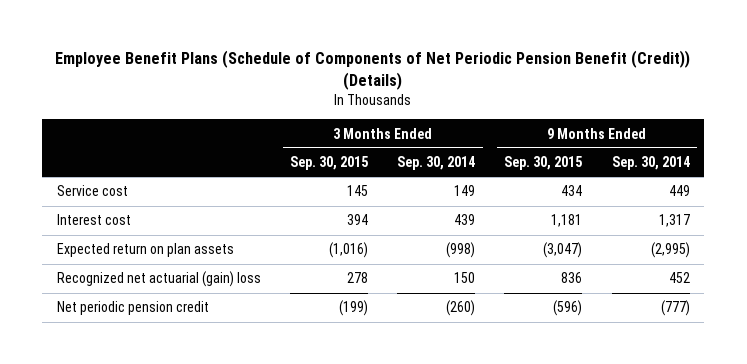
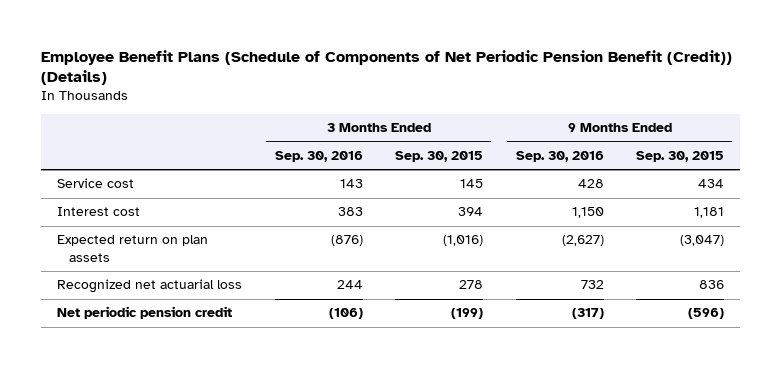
- | 3 Months Ended Sep. 30, 2015 | 3 Months Ended Sep. 30, 2014 | 9 Months Ended Sep. 30, 2015 | 9 Months Ended Sep. 30, 2014
+ | 3 Months Ended Sep. 30, 2016 | 3 Months Ended Sep. 30, 2015 | 9 Months Ended Sep. 30, 2016 | 9 Months Ended Sep. 30, 2015
- Recognized net actuarial (gain) loss | 278 | 150 | 836 | 452
+ Recognized net actuarial loss | 244 | 278 | 732 | 836

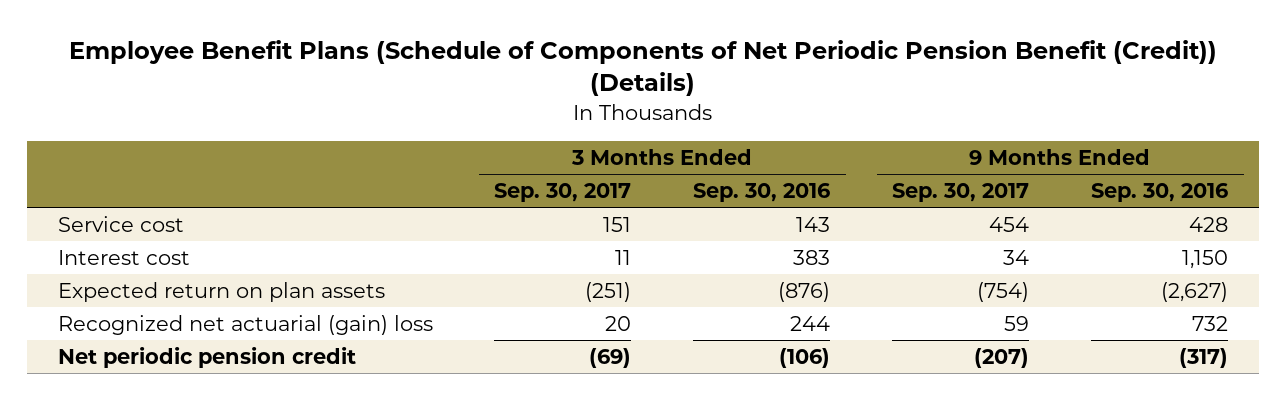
- | 3 Months Ended Sep. 30, 2016 | 3 Months Ended Sep. 30, 2015 | 9 Months Ended Sep. 30, 2016 | 9 Months Ended Sep. 30, 2015
+ | 3 Months Ended Sep. 30, 2017 | 3 Months Ended Sep. 30, 2016 | 9 Months Ended Sep. 30, 2017 | 9 Months Ended Sep. 30, 2016
- Recognized net actuarial loss | 244 | 278 | 732 | 836
+ Recognized net actuarial (gain) loss | 20 | 244 | 59 | 732

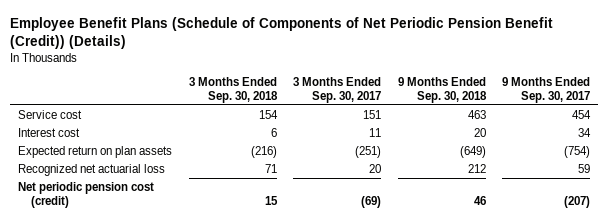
- | 3 Months Ended Sep. 30, 2017 | 3 Months Ended Sep. 30, 2016 | 9 Months Ended Sep. 30, 2017 | 9 Months Ended Sep. 30, 2016
+ | 3 Months Ended Sep. 30, 2018 | 3 Months Ended Sep. 30, 2017 | 9 Months Ended Sep. 30, 2018 | 9 Months Ended Sep. 30, 2017
- Recognized net actuarial (gain) loss | 20 | 244 | 59 | 732
- Net periodic pension credit | (69) | (106) | (207) | (317)
+ Recognized net actuarial loss | 71 | 20 | 212 | 59
+ Net periodic pension cost (credit) | 15 | (69) | 46 | (207)

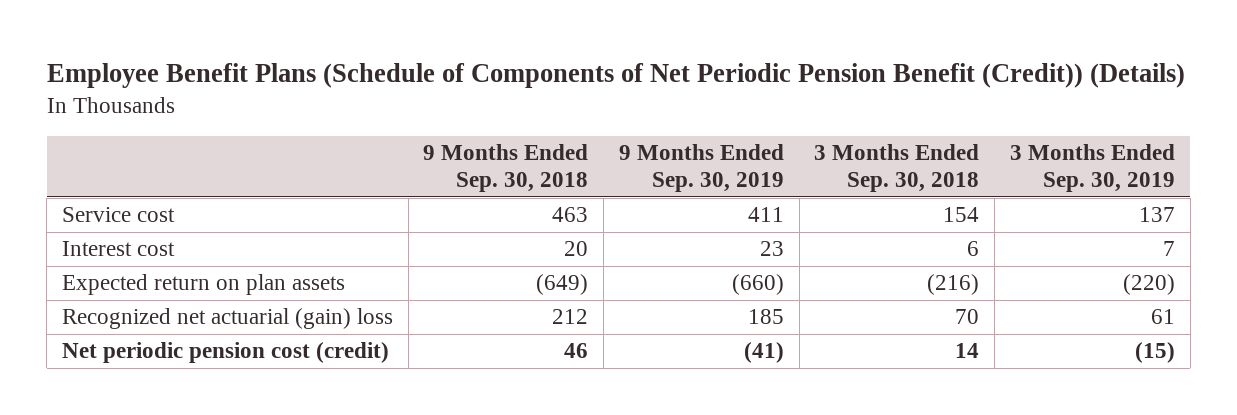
- | 3 Months Ended Sep. 30, 2018 | 3 Months Ended Sep. 30, 2017 | 9 Months Ended Sep. 30, 2018 | 9 Months Ended Sep. 30, 2017
+ | 9 Months Ended Sep. 30, 2018 | 9 Months Ended Sep. 30, 2019 | 3 Months Ended Sep. 30, 2018 | 3 Months Ended Sep. 30, 2019
- Recognized net actuarial loss | 71 | 20 | 212 | 59
- Net periodic pension cost (credit) | 15 | (69) | 46 | (207)
+ Recognized net actuarial (gain) loss | 212 | 185 | 70 | 61
+ Net periodic pension cost (credit) | 46 | (41) | 14 | (15)

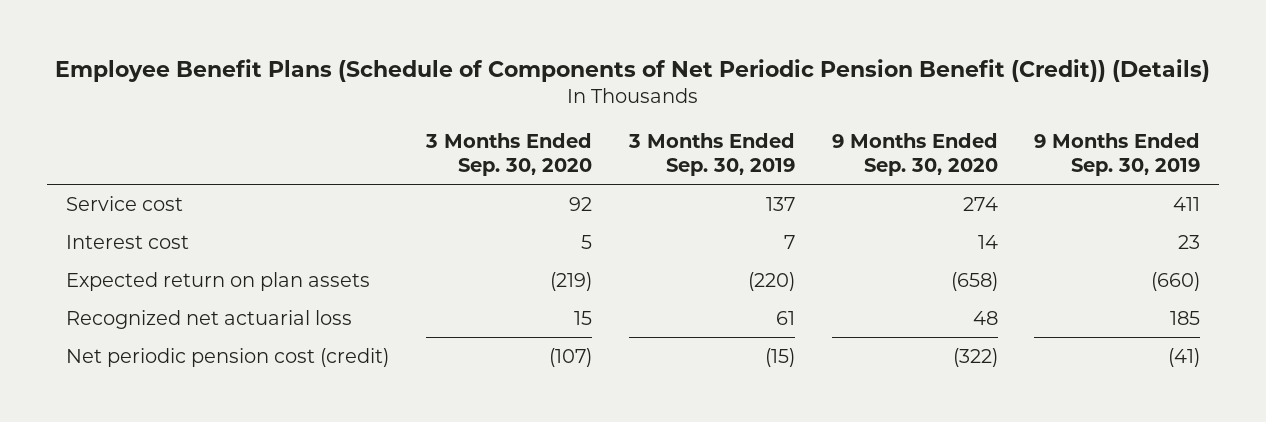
- | 9 Months Ended Sep. 30, 2018 | 9 Months Ended Sep. 30, 2019 | 3 Months Ended Sep. 30, 2018 | 3 Months Ended Sep. 30, 2019
+ | 3 Months Ended Sep. 30, 2020 | 3 Months Ended Sep. 30, 2019 | 9 Months Ended Sep. 30, 2020 | 9 Months Ended Sep. 30, 2019
- Recognized net actuarial (gain) loss | 212 | 185 | 70 | 61
+ Recognized net actuarial loss | 15 | 61 | 48 | 185

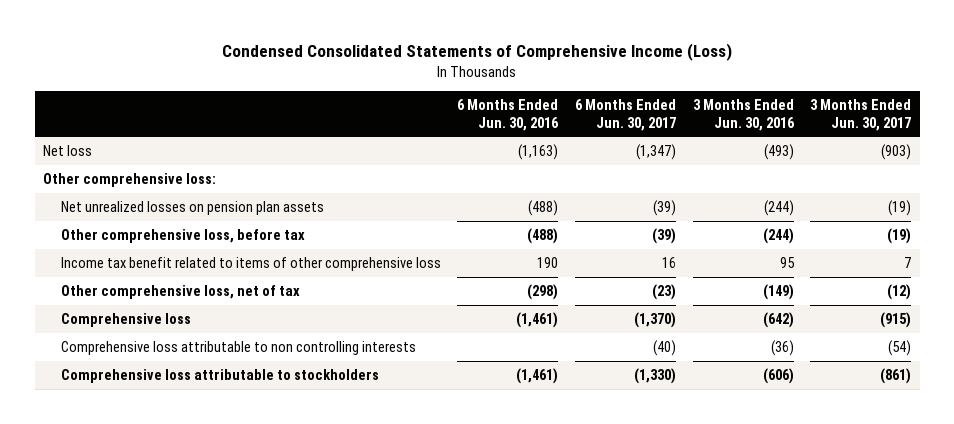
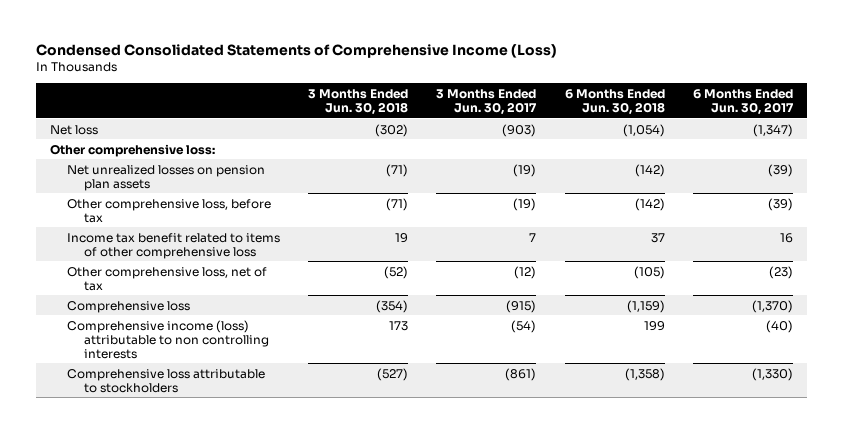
- | 6 Months Ended Jun. 30, 2016 | 6 Months Ended Jun. 30, 2017 | 3 Months Ended Jun. 30, 2016 | 3 Months Ended Jun. 30, 2017
+ | 3 Months Ended Jun. 30, 2018 | 3 Months Ended Jun. 30, 2017 | 6 Months Ended Jun. 30, 2018 | 6 Months Ended Jun. 30, 2017
- Comprehensive loss attributable to non controlling interests | | (40) | (36) | (54)
+ Comprehensive income (loss) attributable to non controlling interests | 173 | (54) | 199 | (40)

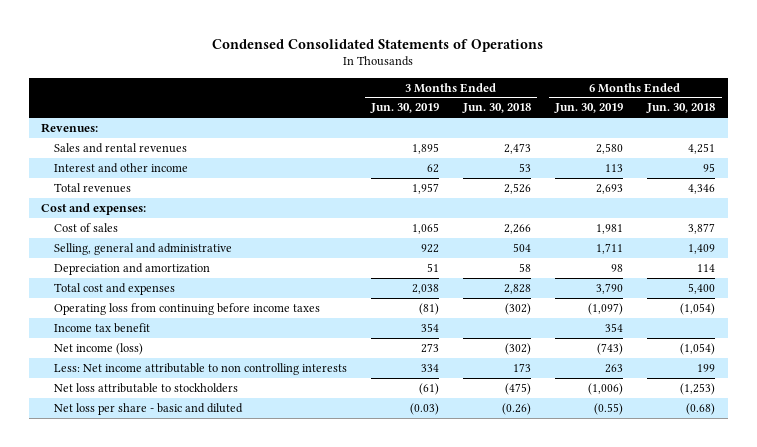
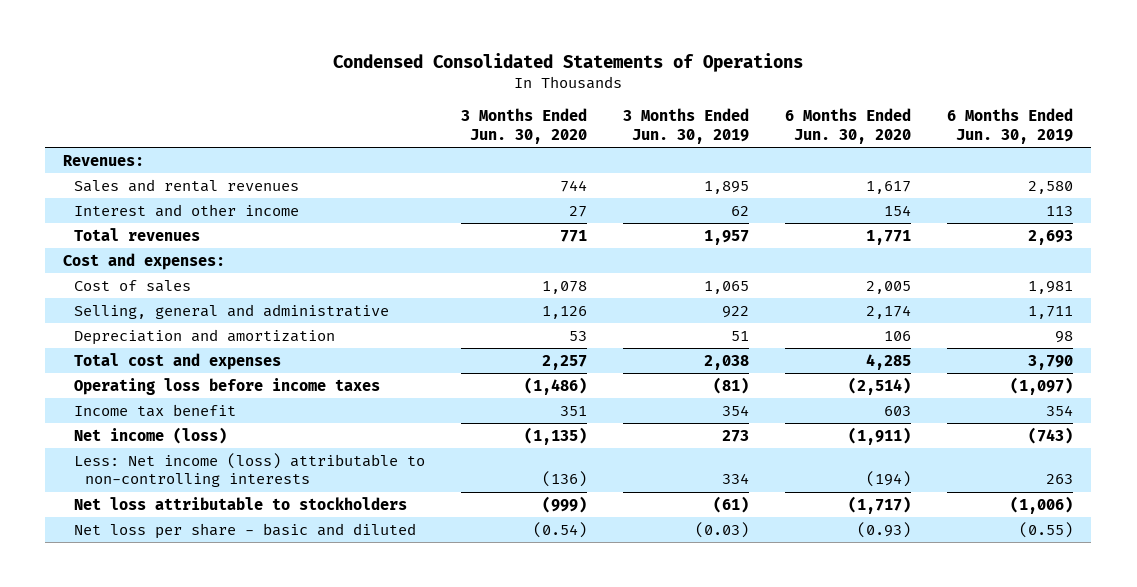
- | 3 Months Ended Jun. 30, 2019 | 3 Months Ended Jun. 30, 2018 | 6 Months Ended Jun. 30, 2019 | 6 Months Ended Jun. 30, 2018
+ | 3 Months Ended Jun. 30, 2020 | 3 Months Ended Jun. 30, 2019 | 6 Months Ended Jun. 30, 2020 | 6 Months Ended Jun. 30, 2019
- Operating loss from continuing before income taxes | (81) | (302) | (1,097) | (1,054)
+ Operating loss before income taxes | (1,486) | (81) | (2,514) | (1,097)
- Less: Net income attributable to non controlling interests | 334 | 173 | 263 | 199
+ Less: Net income (loss) attributable to non-controlling interests | (136) | 334 | (194) | 263

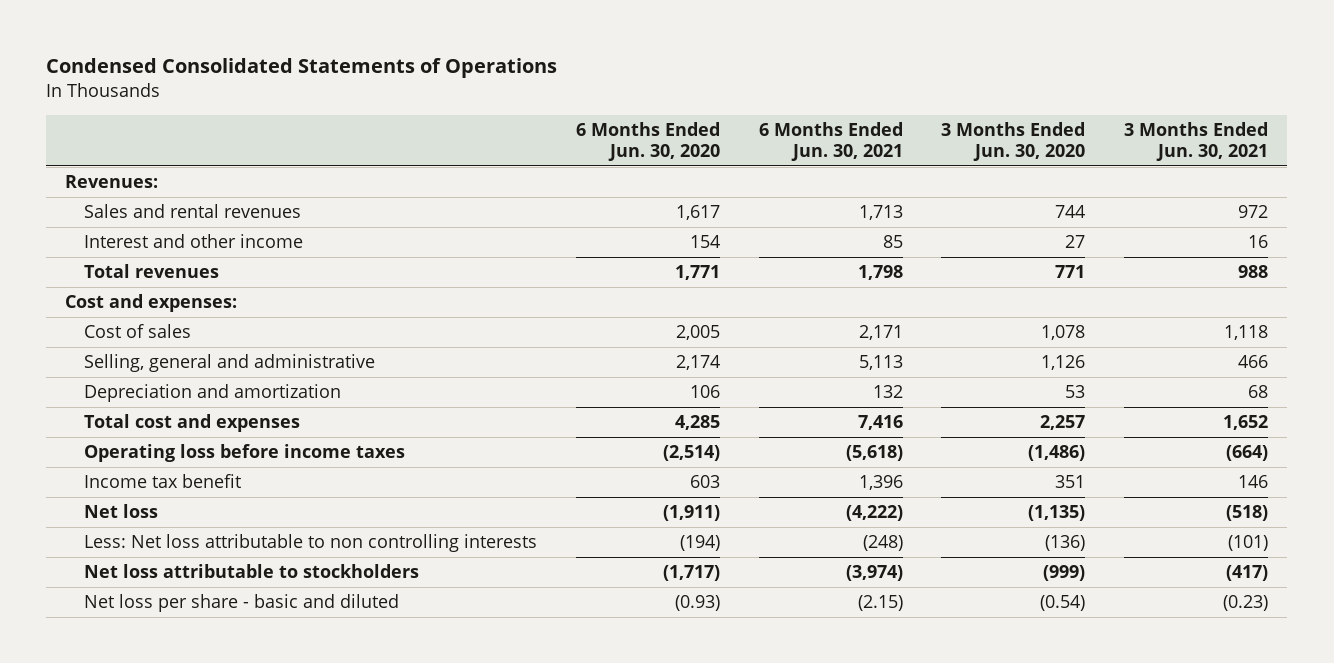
- | 3 Months Ended Jun. 30, 2020 | 3 Months Ended Jun. 30, 2019 | 6 Months Ended Jun. 30, 2020 | 6 Months Ended Jun. 30, 2019
+ | 6 Months Ended Jun. 30, 2020 | 6 Months Ended Jun. 30, 2021 | 3 Months Ended Jun. 30, 2020 | 3 Months Ended Jun. 30, 2021
- Net income (loss) | (1,135) | 273 | (1,911) | (743)
- Less: Net income (loss) attributable to non-controlling interests | (136) | 334 | (194) | 263
+ Net loss | (1,911) | (4,222) | (1,135) | (518)
+ Less: Net loss attributable to non controlling interests | (194) | (248) | (136) | (101)

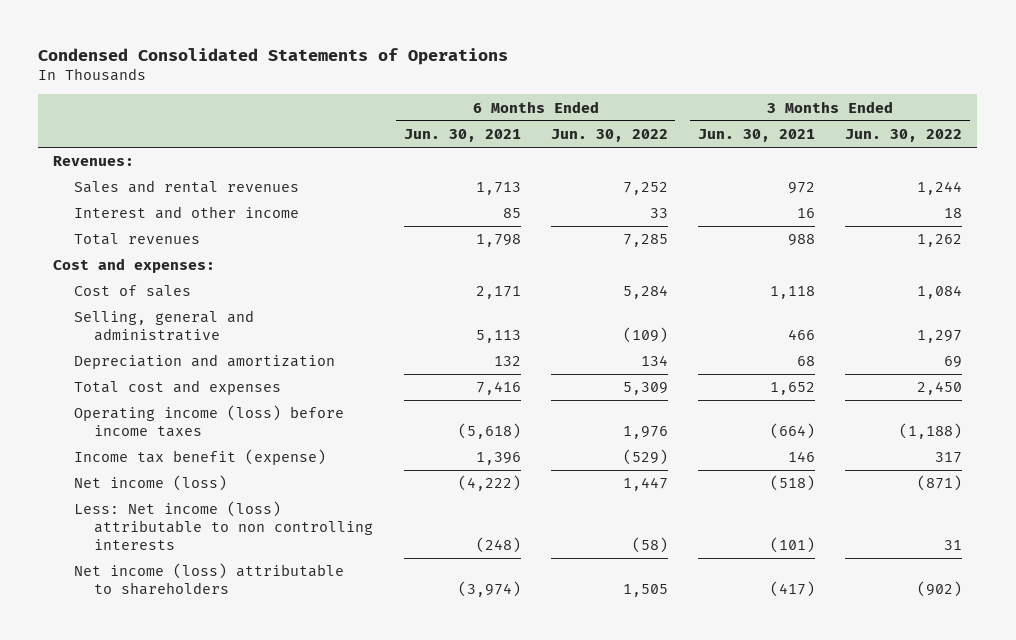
- | 6 Months Ended Jun. 30, 2020 | 6 Months Ended Jun. 30, 2021 | 3 Months Ended Jun. 30, 2020 | 3 Months Ended Jun. 30, 2021
+ | 6 Months Ended Jun. 30, 2021 | 6 Months Ended Jun. 30, 2022 | 3 Months Ended Jun. 30, 2021 | 3 Months Ended Jun. 30, 2022
- Operating loss before income taxes | (2,514) | (5,618) | (1,486) | (664)
- Income tax benefit | 603 | 1,396 | 351 | 146
- Net loss | (1,911) | (4,222) | (1,135) | (518)
- Less: Net loss attributable to non controlling interests | (194) | (248) | (136) | (101)
- Net loss attributable to stockholders | (1,717) | (3,974) | (999) | (417)
- Net loss per share - basic and diluted | (0.93) | (2.15) | (0.54) | (0.23)
+ Operating income (loss) before income taxes | (5,618) | 1,976 | (664) | (1,188)
+ Income tax benefit (expense) | 1,396 | (529) | 146 | 317
+ Net income (loss) | (4,222) | 1,447 | (518) | (871)
+ Less: Net income (loss) attributable to non controlling interests | (248) | (58) | (101) | 31
+ Net income (loss) attributable to shareholders | (3,974) | 1,505 | (417) | (902)

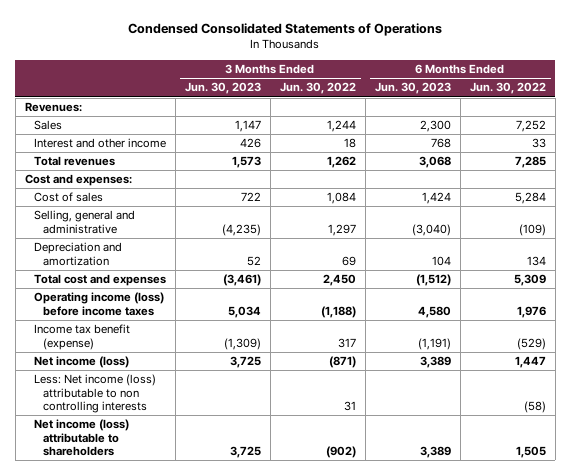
- | 6 Months Ended Jun. 30, 2021 | 6 Months Ended Jun. 30, 2022 | 3 Months Ended Jun. 30, 2021 | 3 Months Ended Jun. 30, 2022
+ | 3 Months Ended Jun. 30, 2023 | 3 Months Ended Jun. 30, 2022 | 6 Months Ended Jun. 30, 2023 | 6 Months Ended Jun. 30, 2022
- Sales and rental revenues | 1,713 | 7,252 | 972 | 1,244
+ Sales | 1,147 | 1,244 | 2,300 | 7,252

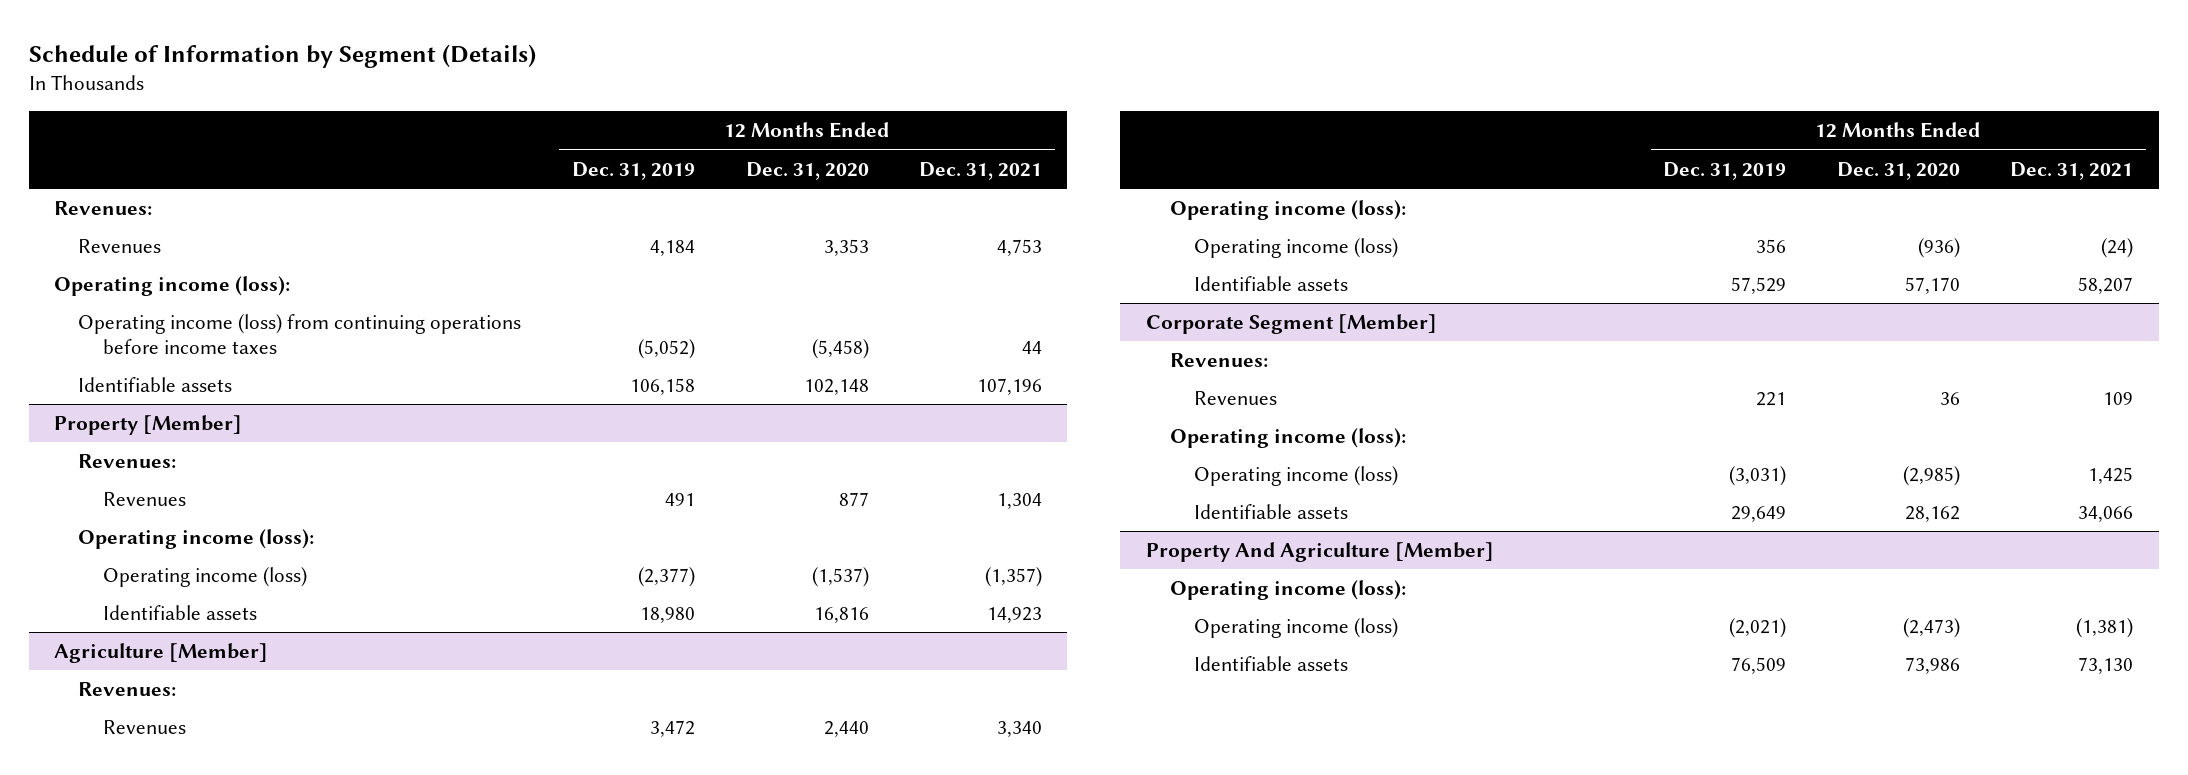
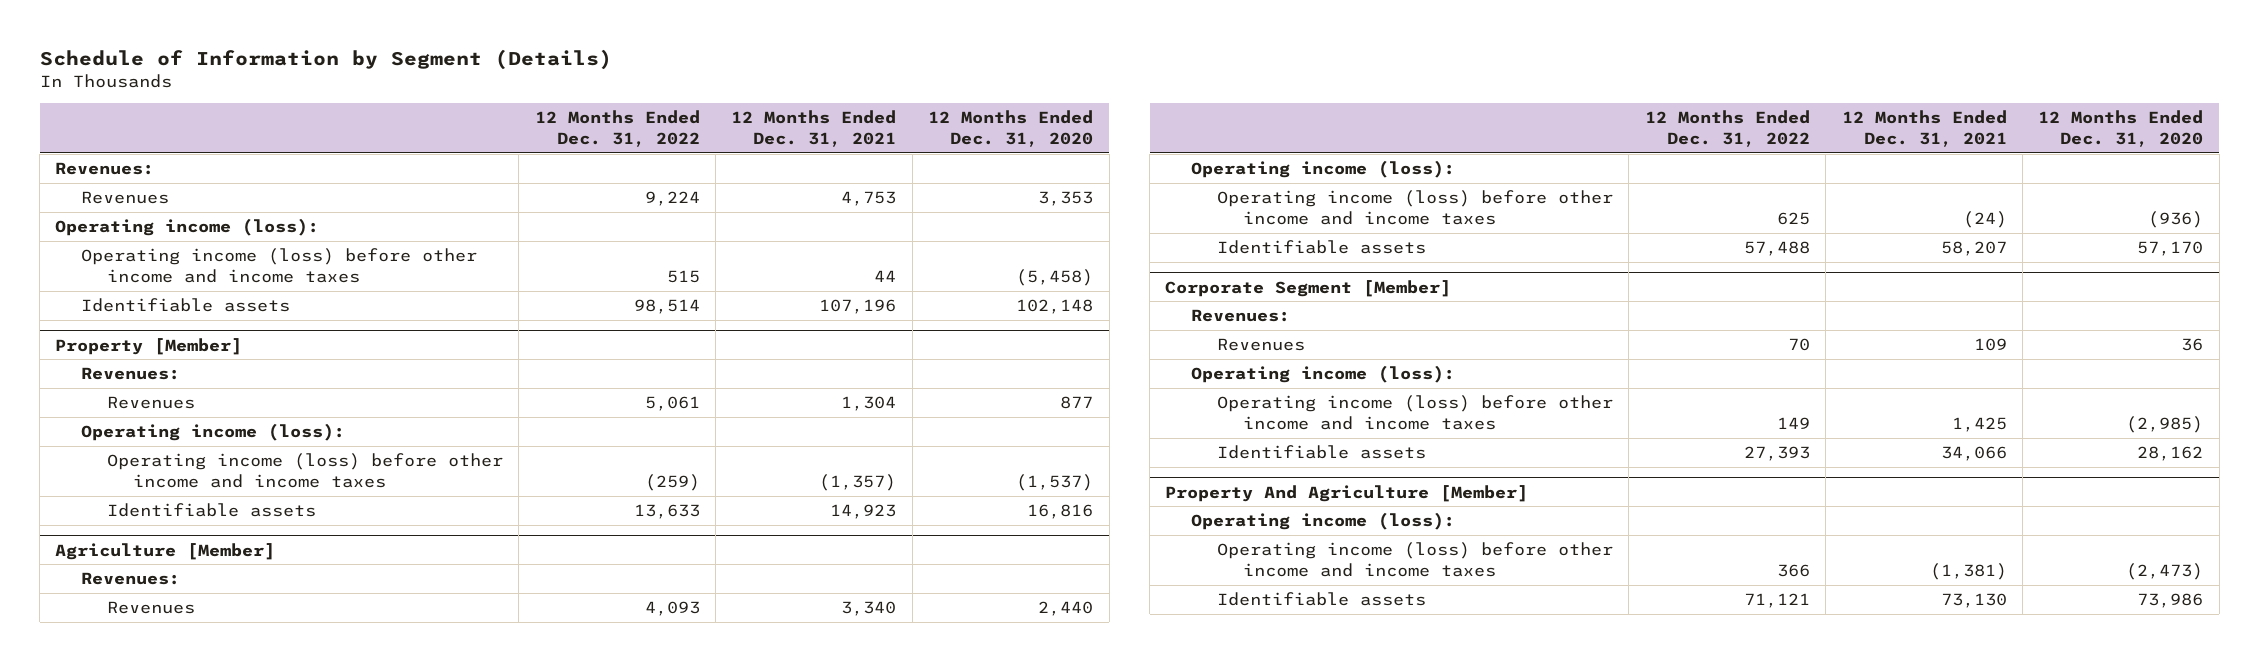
- | 12 Months Ended Dec. 31, 2019 | 12 Months Ended Dec. 31, 2020 | 12 Months Ended Dec. 31, 2021
+ | 12 Months Ended Dec. 31, 2022 | 12 Months Ended Dec. 31, 2021 | 12 Months Ended Dec. 31, 2020
- Operating income (loss) from continuing operations before income taxes | (5,052) | (5,458) | 44
+ Operating income (loss) before other income and income taxes | 515 | 44 | (5,458)
@ Property [Member]
- Operating income (loss) | (2,377) | (1,537) | (1,357)
+ Operating income (loss) before other income and income taxes | (259) | (1,357) | (1,537)
@ Agriculture [Member]
- Operating income (loss) | 356 | (936) | (24)
+ Operating income (loss) before other income and income taxes | 625 | (24) | (936)
@ Corporate Segment [Member]
- Operating income (loss) | (3,031) | (2,985) | 1,425
+ Operating income (loss) before other income and income taxes | 149 | 1,425 | (2,985)
@ Property And Agriculture [Member]
- Operating income (loss) | (2,021) | (2,473) | (1,381)
+ Operating income (loss) before other income and income taxes | 366 | (1,381) | (2,473)

